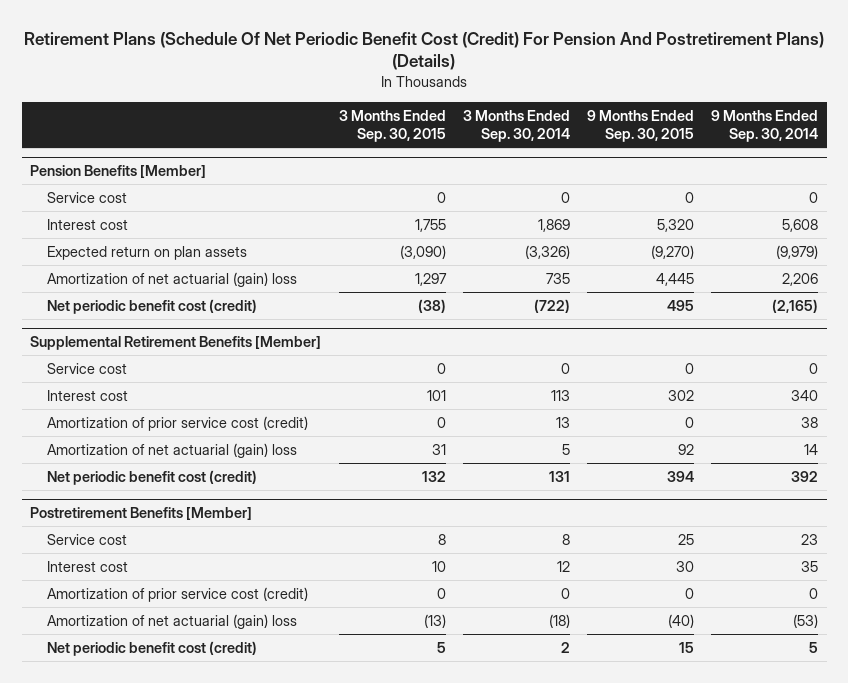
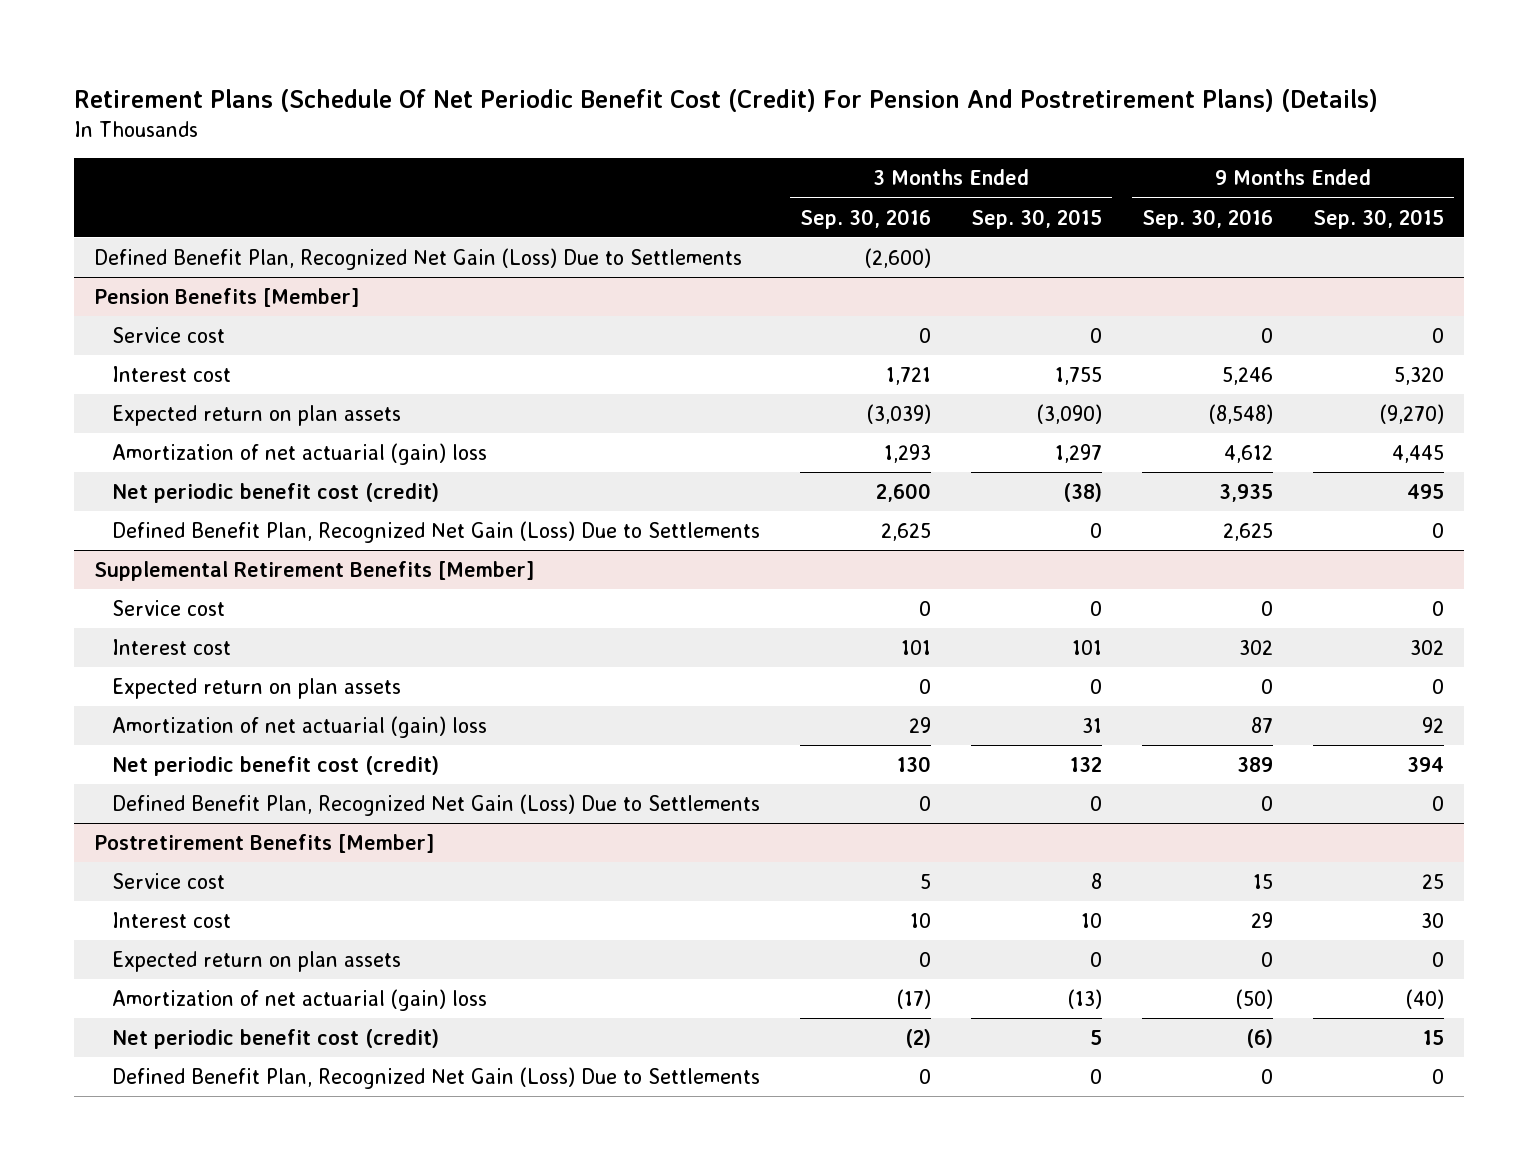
- | 3 Months Ended Sep. 30, 2015 | 3 Months Ended Sep. 30, 2014 | 9 Months Ended Sep. 30, 2015 | 9 Months Ended Sep. 30, 2014
+ | 3 Months Ended Sep. 30, 2016 | 3 Months Ended Sep. 30, 2015 | 9 Months Ended Sep. 30, 2016 | 9 Months Ended Sep. 30, 2015
+ Defined Benefit Plan, Recognized Net Gain (Loss) Due to Settlements | (2,600) | | |
@ Pension Benefits [Member]
+ Defined Benefit Plan, Recognized Net Gain (Loss) Due to Settlements | 2,625 | 0 | 2,625 | 0
@ Supplemental Retirement Benefits [Member]
- Amortization of prior service cost (credit) | 0 | 13 | 0 | 38
+ Expected return on plan assets | 0 | 0 | 0 | 0
+ Defined Benefit Plan, Recognized Net Gain (Loss) Due to Settlements | 0 | 0 | 0 | 0
@ Postretirement Benefits [Member]
- Amortization of prior service cost (credit) | 0 | 0 | 0 | 0
+ Expected return on plan assets | 0 | 0 | 0 | 0
+ Defined Benefit Plan, Recognized Net Gain (Loss) Due to Settlements | 0 | 0 | 0 | 0

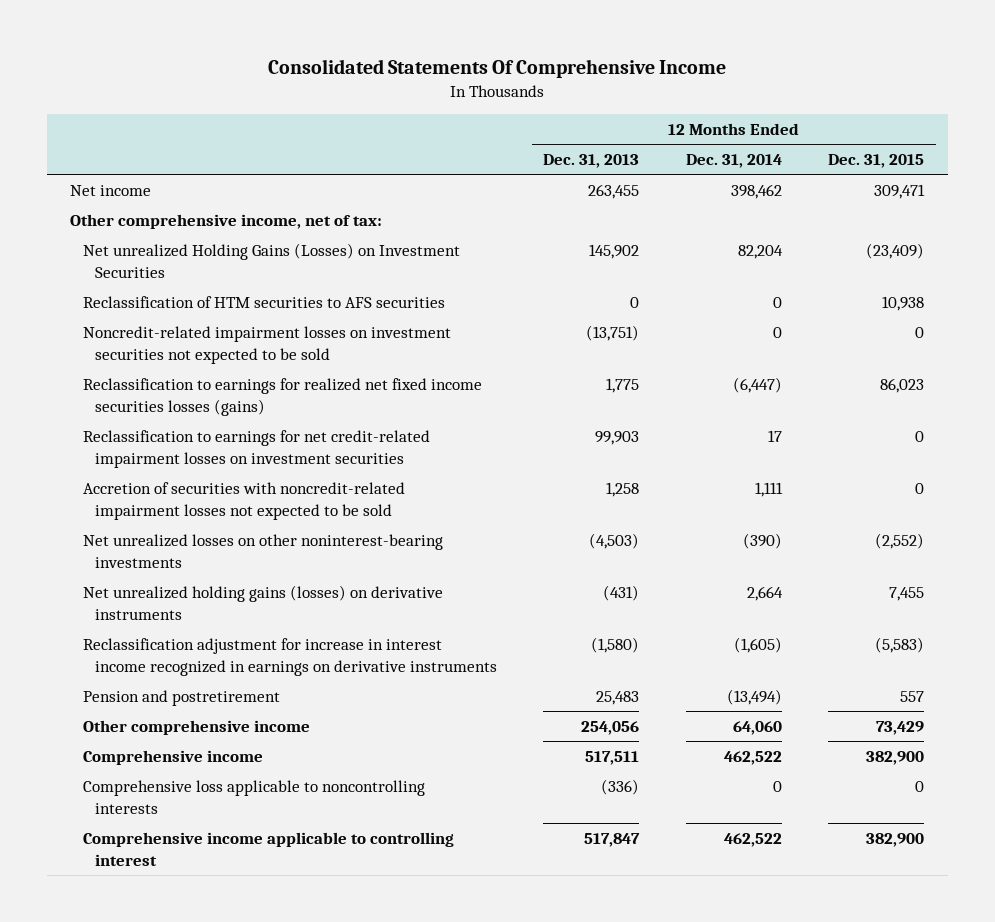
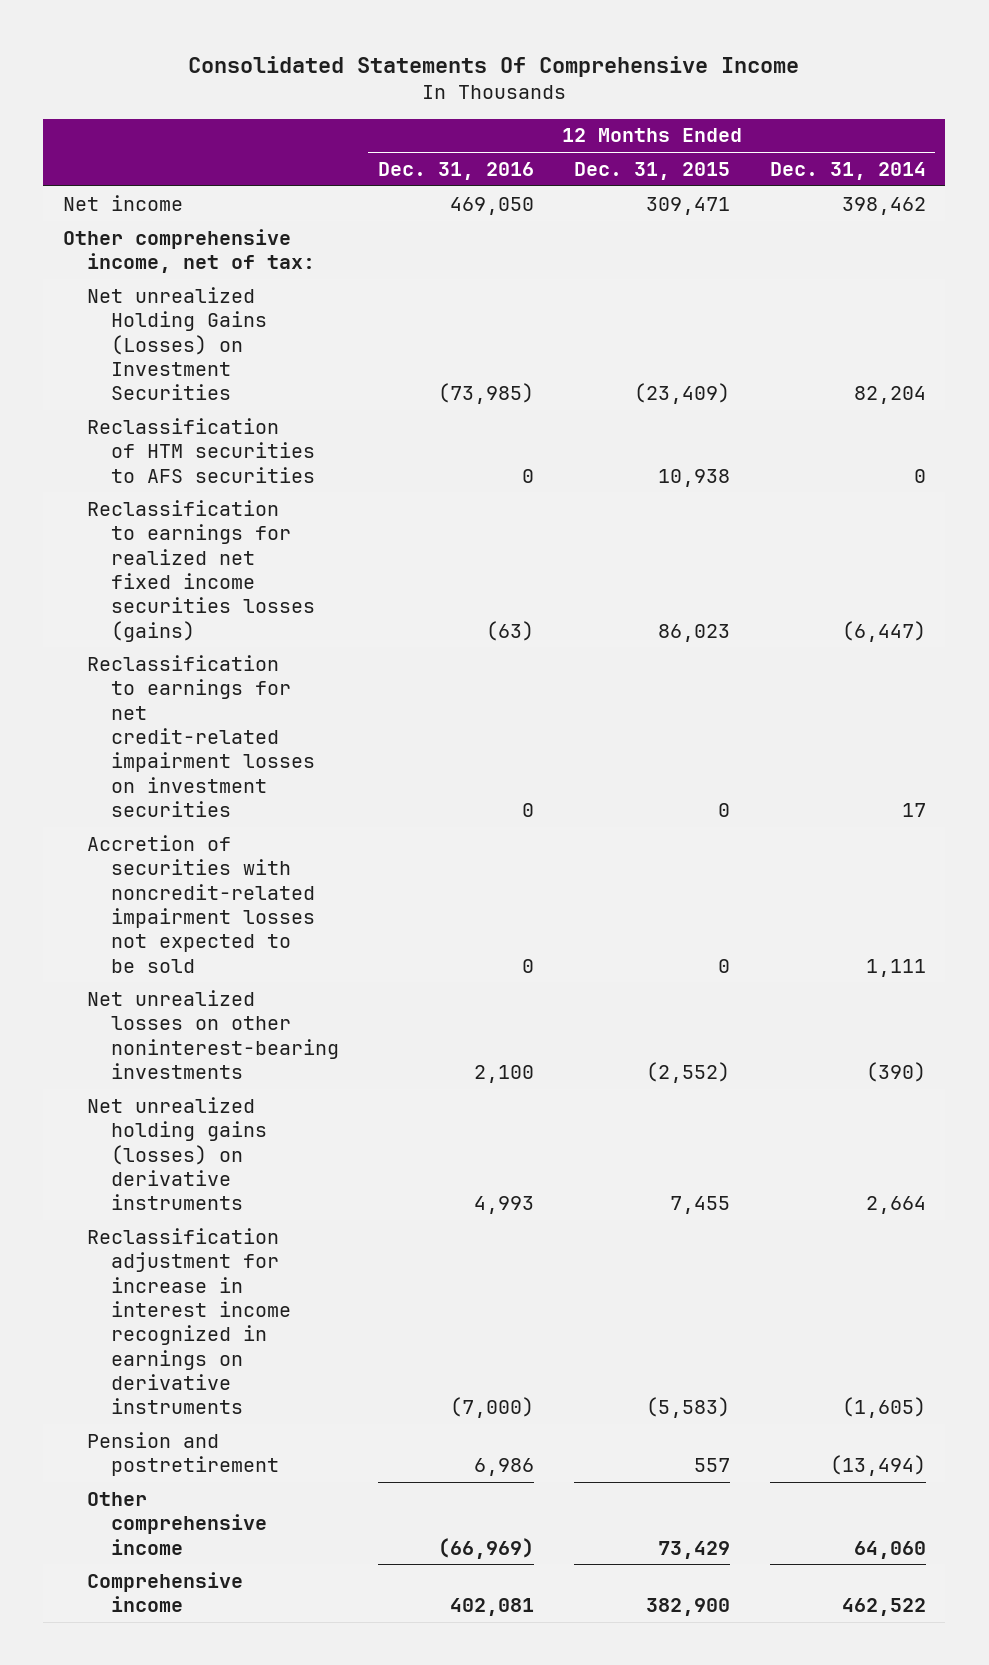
- | 12 Months Ended Dec. 31, 2013 | 12 Months Ended Dec. 31, 2014 | 12 Months Ended Dec. 31, 2015
+ | 12 Months Ended Dec. 31, 2016 | 12 Months Ended Dec. 31, 2015 | 12 Months Ended Dec. 31, 2014
- Noncredit-related impairment losses on investment securities not expected to be sold | (13,751) | 0 | 0
- Comprehensive loss applicable to noncontrolling interests | (336) | 0 | 0
- Comprehensive income applicable to controlling interest | 517,847 | 462,522 | 382,900

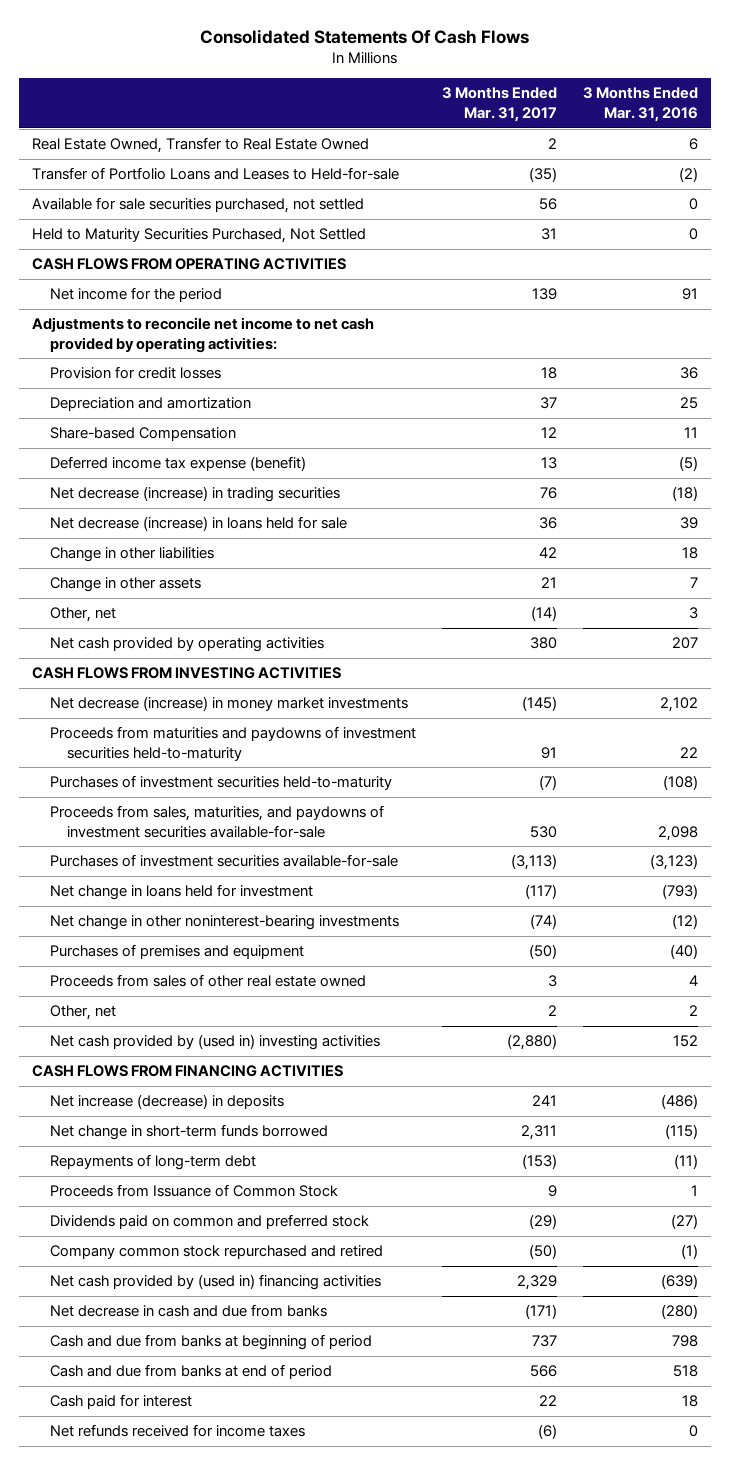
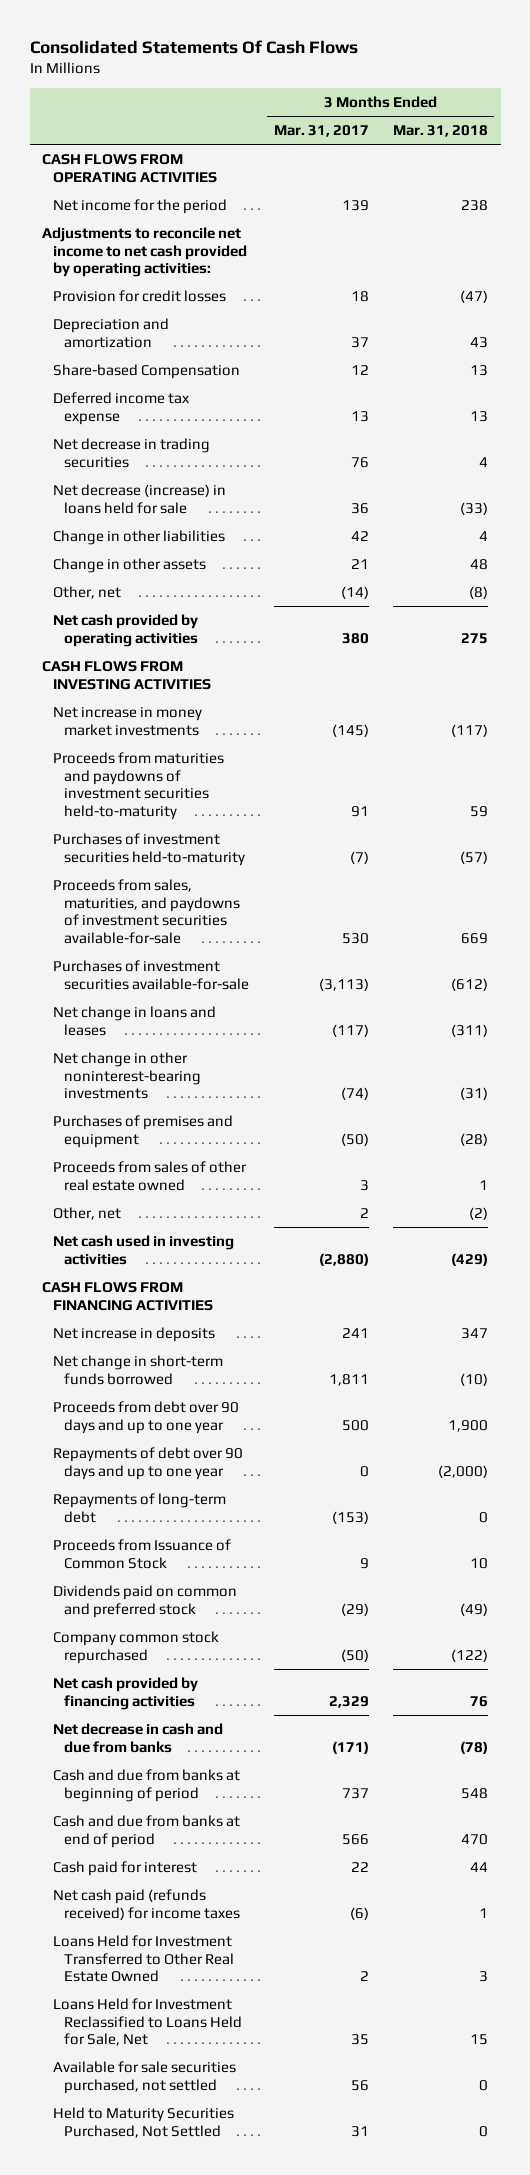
- | 3 Months Ended Mar. 31, 2017 | 3 Months Ended Mar. 31, 2016
+ | 3 Months Ended Mar. 31, 2017 | 3 Months Ended Mar. 31, 2018
- Real Estate Owned, Transfer to Real Estate Owned | 2 | 6
- Transfer of Portfolio Loans and Leases to Held-for-sale | (35) | (2)
- Deferred income tax expense (benefit) | 13 | (5)
- Net decrease (increase) in trading securities | 76 | (18)
+ Deferred income tax expense | 13 | 13
+ Net decrease in trading securities | 76 | 4
- Net decrease (increase) in money market investments | (145) | 2,102
+ Net increase in money market investments | (145) | (117)
- Net change in loans held for investment | (117) | (793)
+ Net change in loans and leases | (117) | (311)
- Net cash provided by (used in) investing activities | (2,880) | 152
+ Net cash used in investing activities | (2,880) | (429)
- Net increase (decrease) in deposits | 241 | (486)
- Net change in short-term funds borrowed | 2,311 | (115)
+ Net increase in deposits | 241 | 347
+ Net change in short-term funds borrowed | 1,811 | (10)
+ Proceeds from debt over 90 days and up to one year | 500 | 1,900
+ Repayments of debt over 90 days and up to one year | 0 | (2,000)
- Company common stock repurchased and retired | (50) | (1)
- Net cash provided by (used in) financing activities | 2,329 | (639)
+ Company common stock repurchased | (50) | (122)
+ Net cash provided by financing activities | 2,329 | 76
- Net refunds received for income taxes | (6) | 0
+ Net cash paid (refunds received) for income taxes | (6) | 1
+ Loans Held for Investment Transferred to Other Real Estate Owned | 2 | 3
+ Loans Held for Investment Reclassified to Loans Held for Sale, Net | 35 | 15
moved down: Available for sale securities purchased, not settled | 56 | 0
moved down: Held to Maturity Securities Purchased, Not Settled | 31 | 0

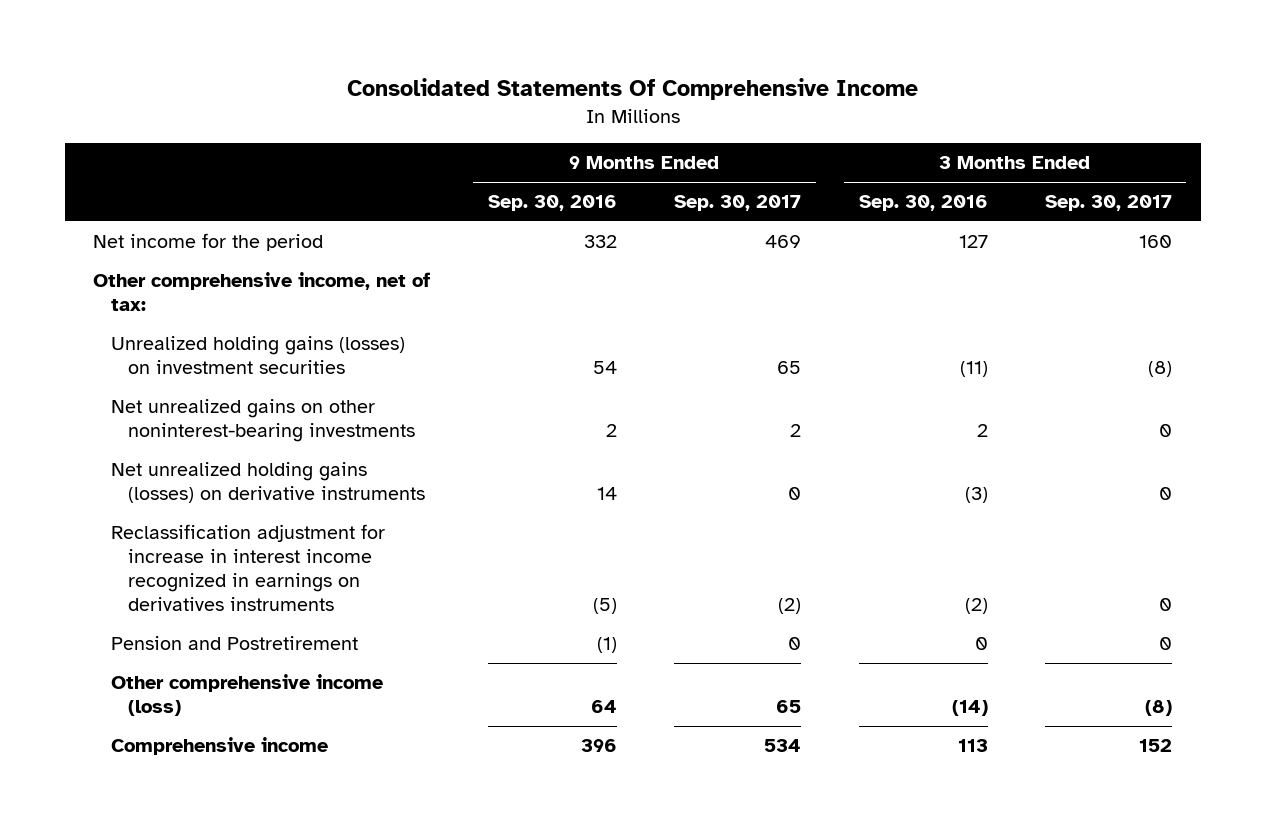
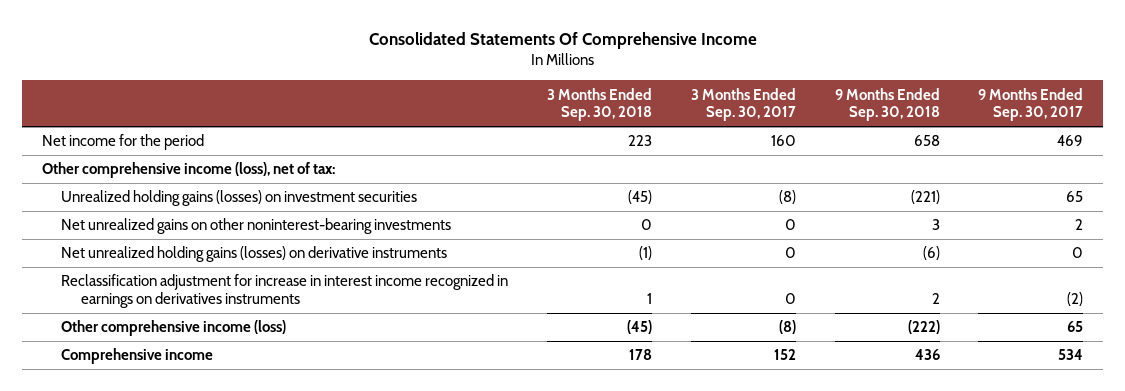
- | 9 Months Ended Sep. 30, 2016 | 9 Months Ended Sep. 30, 2017 | 3 Months Ended Sep. 30, 2016 | 3 Months Ended Sep. 30, 2017
+ | 3 Months Ended Sep. 30, 2018 | 3 Months Ended Sep. 30, 2017 | 9 Months Ended Sep. 30, 2018 | 9 Months Ended Sep. 30, 2017
- Other comprehensive income, net of tax:
+ Other comprehensive income (loss), net of tax:
- Pension and Postretirement | (1) | 0 | 0 | 0

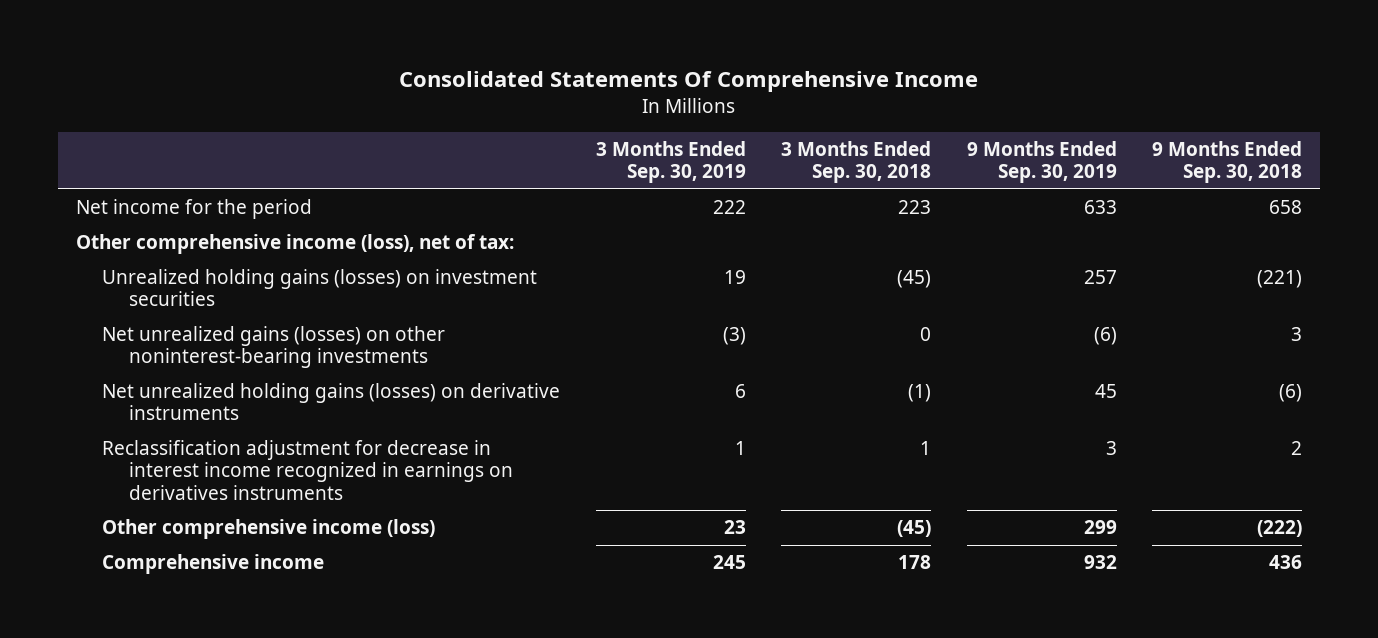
- | 3 Months Ended Sep. 30, 2018 | 3 Months Ended Sep. 30, 2017 | 9 Months Ended Sep. 30, 2018 | 9 Months Ended Sep. 30, 2017
+ | 3 Months Ended Sep. 30, 2019 | 3 Months Ended Sep. 30, 2018 | 9 Months Ended Sep. 30, 2019 | 9 Months Ended Sep. 30, 2018
- Net unrealized gains on other noninterest-bearing investments | 0 | 0 | 3 | 2
+ Net unrealized gains (losses) on other noninterest-bearing investments | (3) | 0 | (6) | 3
- Reclassification adjustment for increase in interest income recognized in earnings on derivatives instruments | 1 | 0 | 2 | (2)
+ Reclassification adjustment for decrease in interest income recognized in earnings on derivatives instruments | 1 | 1 | 3 | 2

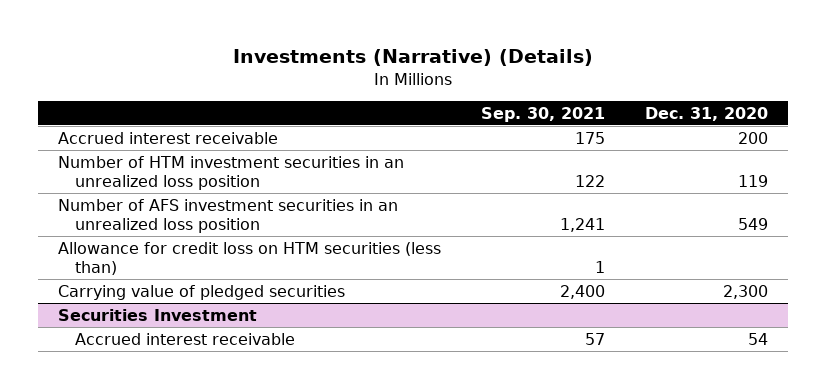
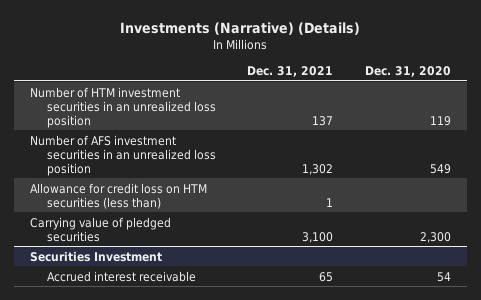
- | Sep. 30, 2021 | Dec. 31, 2020
+ | Dec. 31, 2021 | Dec. 31, 2020
- Accrued interest receivable | 175 | 200

